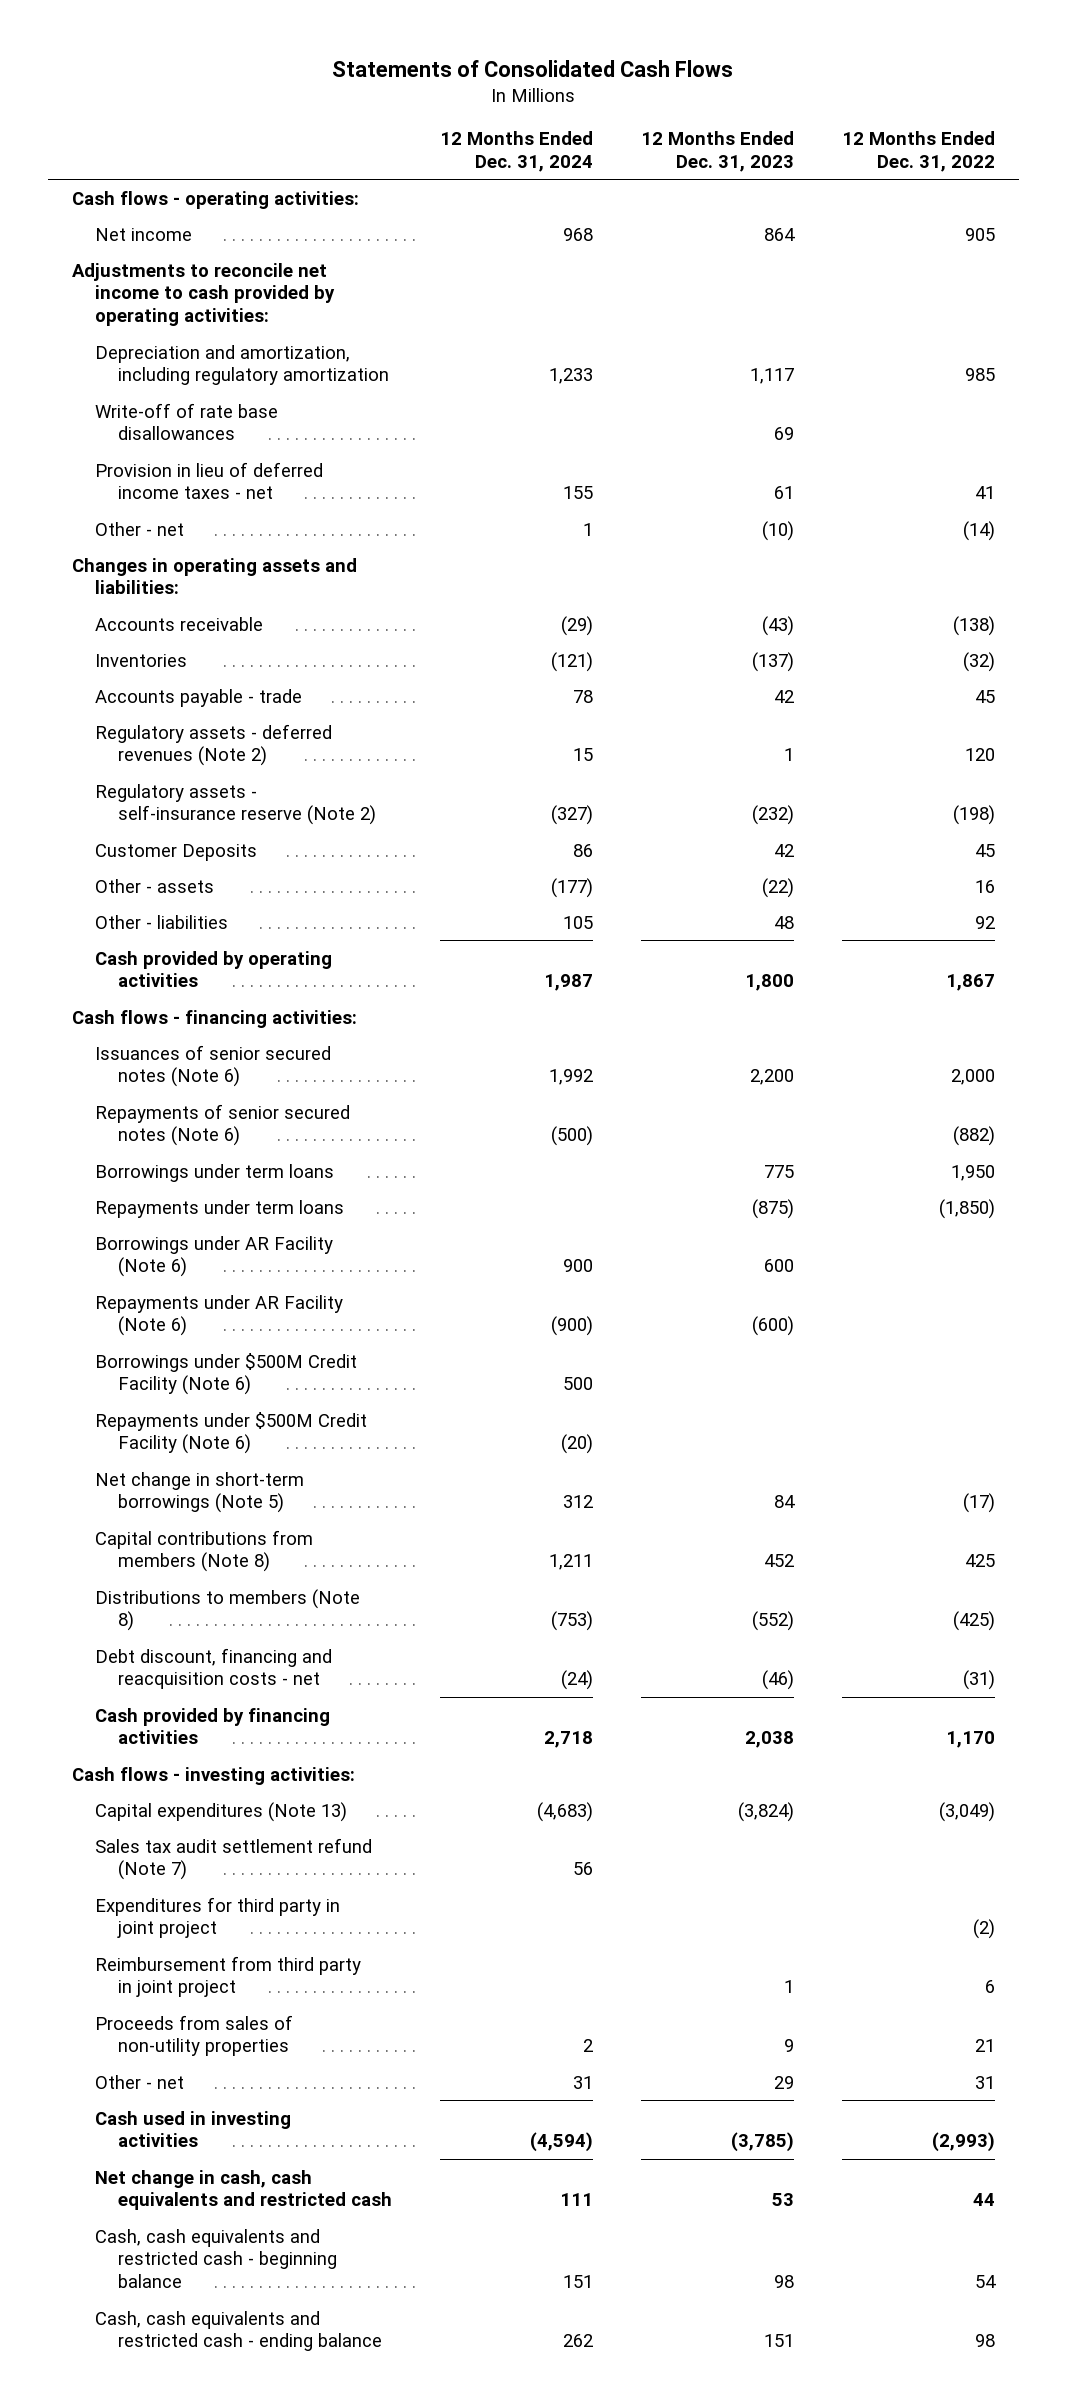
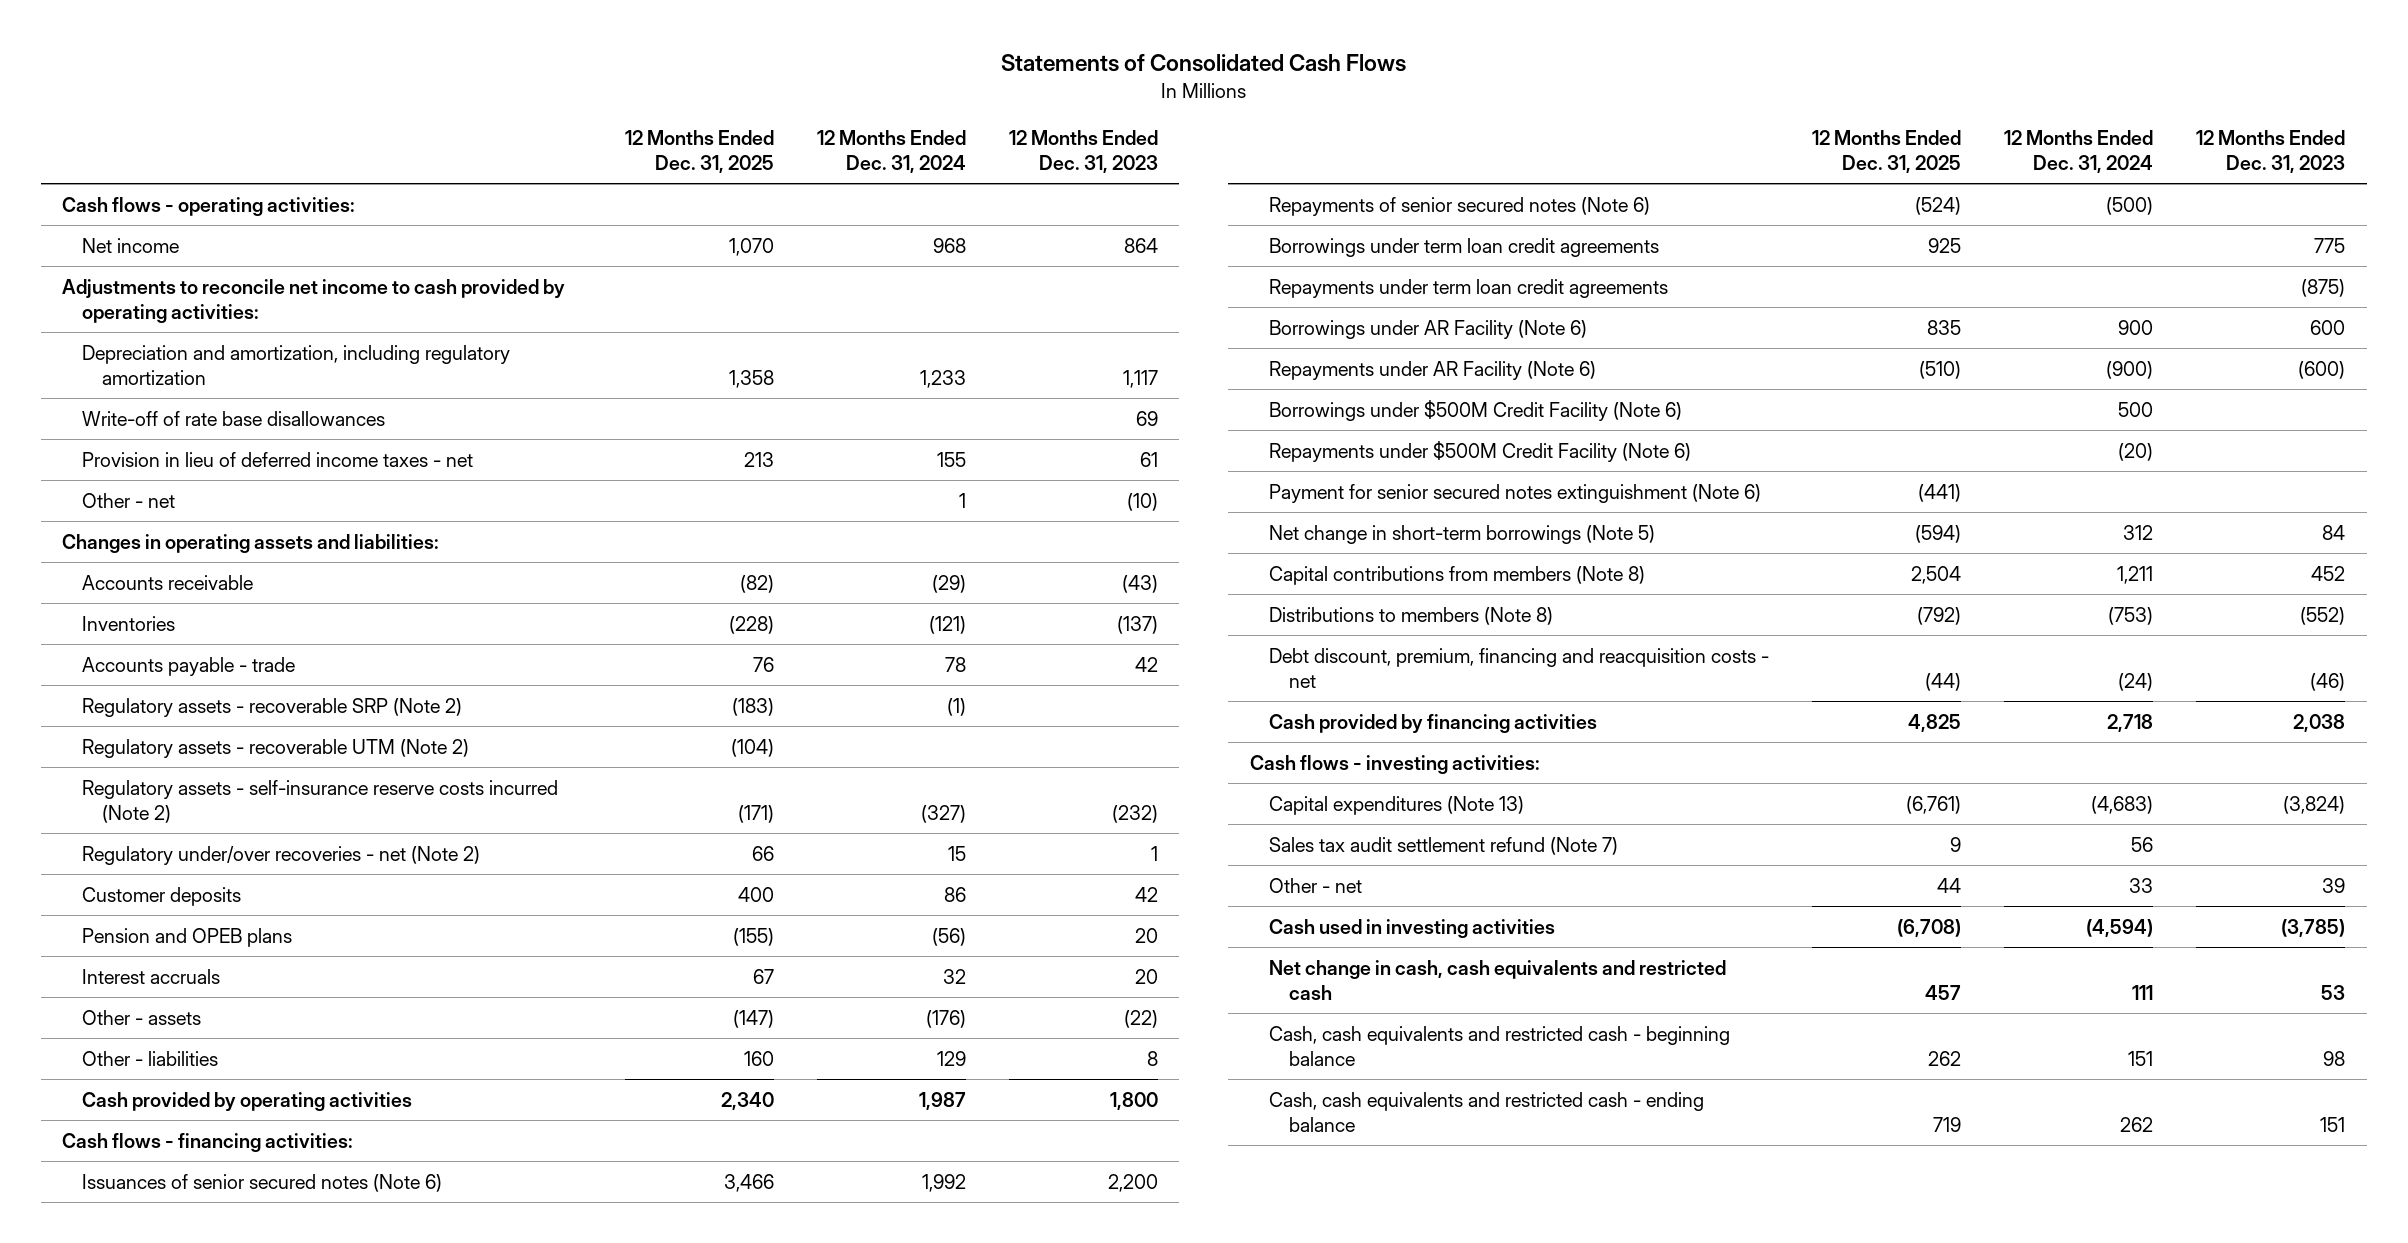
- | 12 Months Ended Dec. 31, 2024 | 12 Months Ended Dec. 31, 2023 | 12 Months Ended Dec. 31, 2022
+ | 12 Months Ended Dec. 31, 2025 | 12 Months Ended Dec. 31, 2024 | 12 Months Ended Dec. 31, 2023
- Regulatory assets - deferred revenues (Note 2) | 15 | 1 | 120
- Regulatory assets - self-insurance reserve (Note 2) | (327) | (232) | (198)
- Customer Deposits | 86 | 42 | 45
- Other - assets | (177) | (22) | 16
- Other - liabilities | 105 | 48 | 92
+ Regulatory assets - recoverable SRP (Note 2) | (183) | (1) |
+ Regulatory assets - recoverable UTM (Note 2) | (104) | |
+ Regulatory assets - self-insurance reserve costs incurred (Note 2) | (171) | (327) | (232)
+ Regulatory under/over recoveries - net (Note 2) | 66 | 15 | 1
+ Customer deposits | 400 | 86 | 42
+ Pension and OPEB plans | (155) | (56) | 20
+ Interest accruals | 67 | 32 | 20
+ Other - assets | (147) | (176) | (22)
+ Other - liabilities | 160 | 129 | 8
- Borrowings under term loans | | 775 | 1,950
- Repayments under term loans | | (875) | (1,850)
+ Borrowings under term loan credit agreements | 925 | | 775
+ Repayments under term loan credit agreements | | | (875)
+ Payment for senior secured notes extinguishment (Note 6) | (441) | |
- Debt discount, financing and reacquisition costs - net | (24) | (46) | (31)
+ Debt discount, premium, financing and reacquisition costs - net | (44) | (24) | (46)
- Expenditures for third party in joint project | | | (2)
- Reimbursement from third party in joint project | | 1 | 6
- Proceeds from sales of non-utility properties | 2 | 9 | 21
- Other - net | 31 | 29 | 31
+ Other - net | 44 | 33 | 39

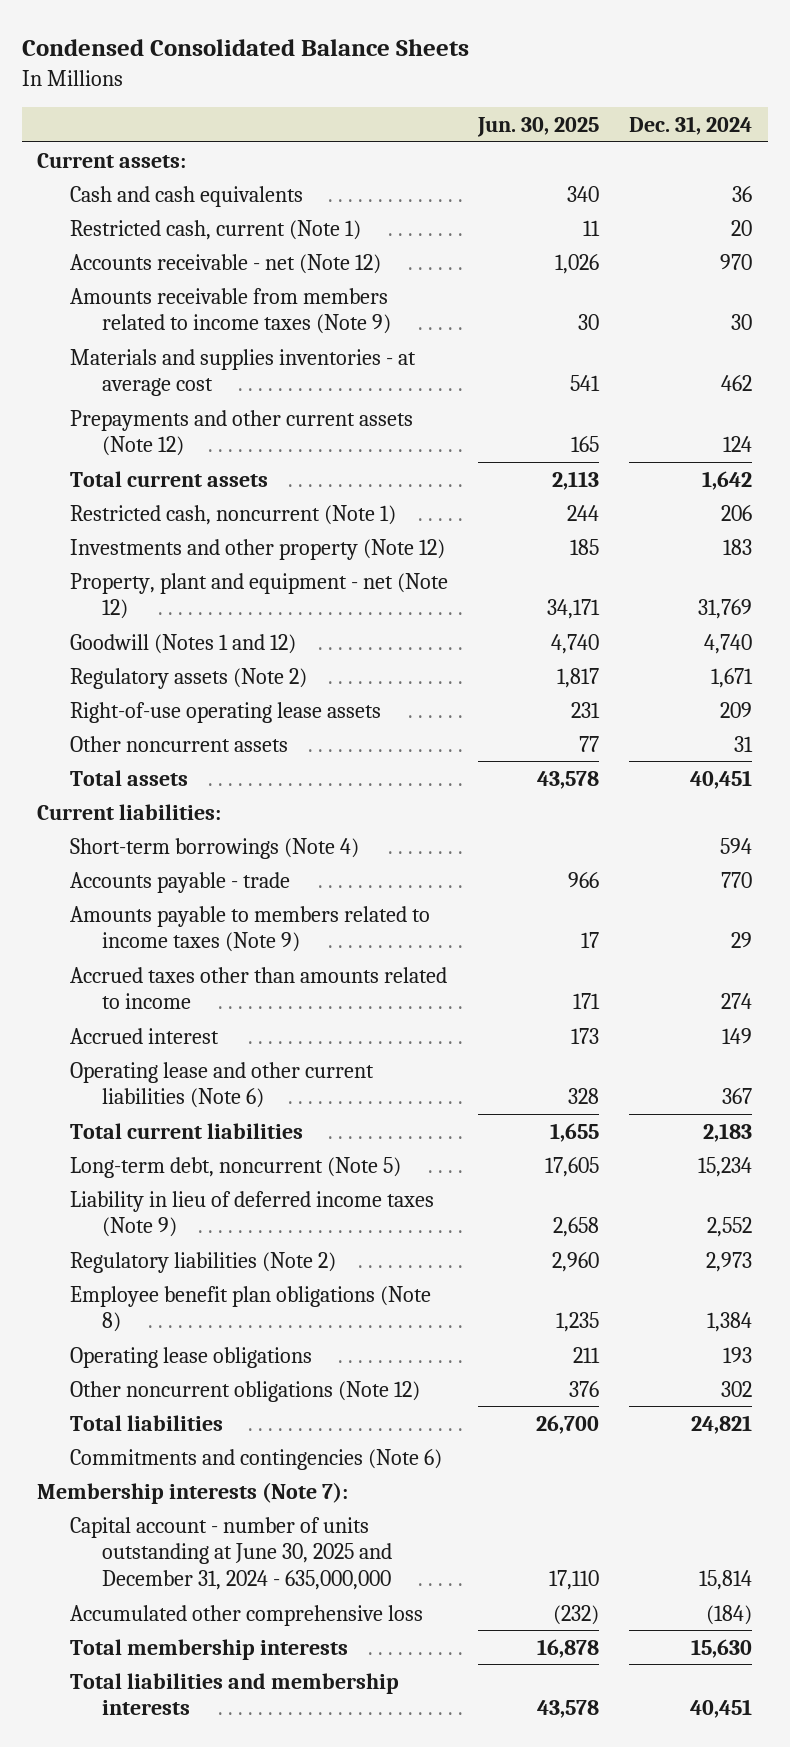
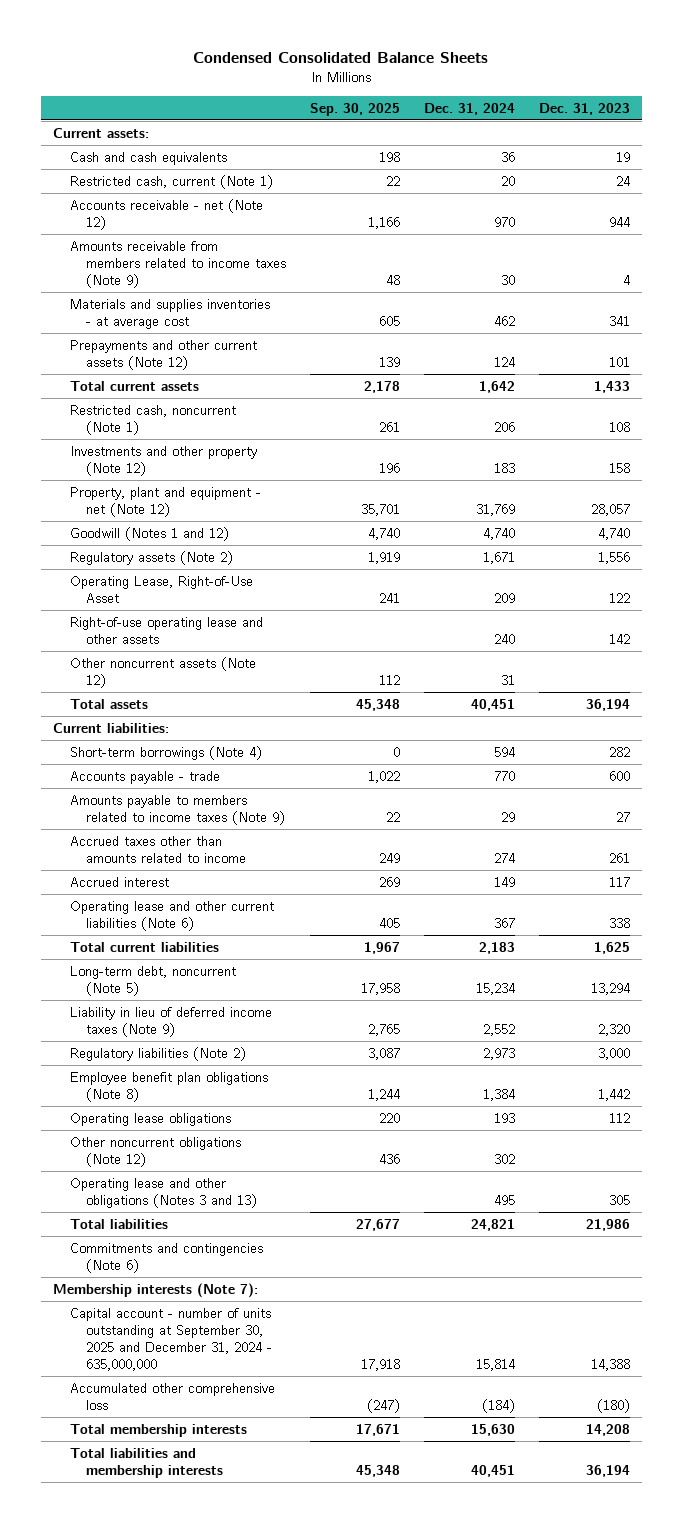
- | Jun. 30, 2025 | Dec. 31, 2024
+ | Sep. 30, 2025 | Dec. 31, 2024 | Dec. 31, 2023
- Right-of-use operating lease assets | 231 | 209
- Other noncurrent assets | 77 | 31
+ Operating Lease, Right-of-Use Asset | 241 | 209 | 122
+ Right-of-use operating lease and other assets | | 240 | 142
+ Other noncurrent assets (Note 12) | 112 | 31 |
+ Operating lease and other obligations (Notes 3 and 13) | | 495 | 305
- Capital account - number of units outstanding at June 30, 2025 and December 31, 2024 - 635,000,000 | 17,110 | 15,814
+ Capital account - number of units outstanding at September 30, 2025 and December 31, 2024 - 635,000,000 | 17,918 | 15,814 | 14,388

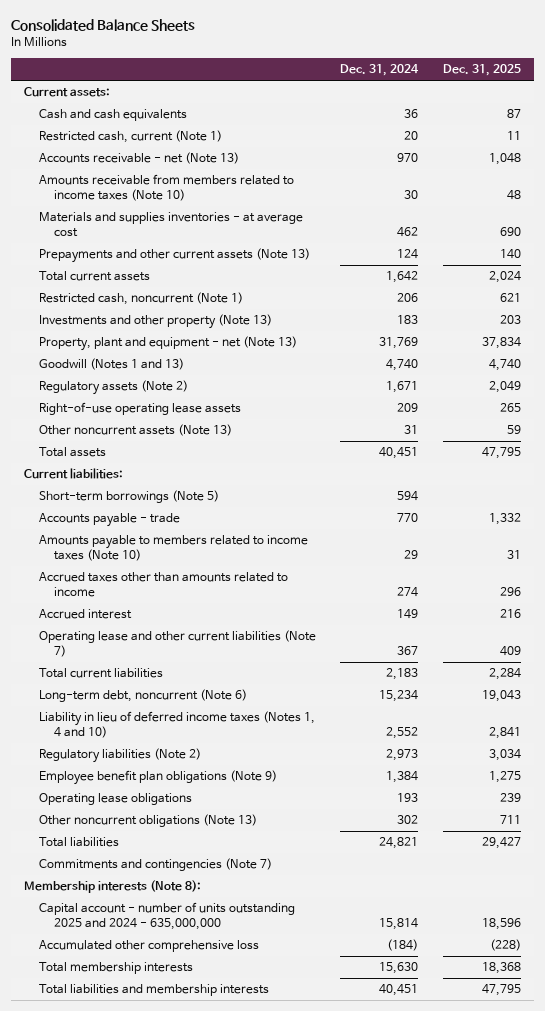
- Condensed Consolidated Balance Sheets
+ Consolidated Balance Sheets
- | Sep. 30, 2025 | Dec. 31, 2024 | Dec. 31, 2023
+ | Dec. 31, 2024 | Dec. 31, 2025
- Accounts receivable - net (Note 12) | 1,166 | 970 | 944
- Amounts receivable from members related to income taxes (Note 9) | 48 | 30 | 4
+ Accounts receivable - net (Note 13) | 970 | 1,048
+ Amounts receivable from members related to income taxes (Note 10) | 30 | 48
- Prepayments and other current assets (Note 12) | 139 | 124 | 101
+ Prepayments and other current assets (Note 13) | 124 | 140
- Investments and other property (Note 12) | 196 | 183 | 158
- Property, plant and equipment - net (Note 12) | 35,701 | 31,769 | 28,057
- Goodwill (Notes 1 and 12) | 4,740 | 4,740 | 4,740
+ Investments and other property (Note 13) | 183 | 203
+ Property, plant and equipment - net (Note 13) | 31,769 | 37,834
+ Goodwill (Notes 1 and 13) | 4,740 | 4,740
- Operating Lease, Right-of-Use Asset | 241 | 209 | 122
- Right-of-use operating lease and other assets | | 240 | 142
- Other noncurrent assets (Note 12) | 112 | 31 |
+ Right-of-use operating lease assets | 209 | 265
+ Other noncurrent assets (Note 13) | 31 | 59
- Short-term borrowings (Note 4) | 0 | 594 | 282
+ Short-term borrowings (Note 5) | 594 |
- Amounts payable to members related to income taxes (Note 9) | 22 | 29 | 27
+ Amounts payable to members related to income taxes (Note 10) | 29 | 31
- Operating lease and other current liabilities (Note 6) | 405 | 367 | 338
+ Operating lease and other current liabilities (Note 7) | 367 | 409
- Long-term debt, noncurrent (Note 5) | 17,958 | 15,234 | 13,294
- Liability in lieu of deferred income taxes (Note 9) | 2,765 | 2,552 | 2,320
+ Long-term debt, noncurrent (Note 6) | 15,234 | 19,043
+ Liability in lieu of deferred income taxes (Notes 1, 4 and 10) | 2,552 | 2,841
- Employee benefit plan obligations (Note 8) | 1,244 | 1,384 | 1,442
+ Employee benefit plan obligations (Note 9) | 1,384 | 1,275
- Other noncurrent obligations (Note 12) | 436 | 302 |
- Operating lease and other obligations (Notes 3 and 13) | | 495 | 305
+ Other noncurrent obligations (Note 13) | 302 | 711
- Commitments and contingencies (Note 6)
- Membership interests (Note 7):
- Capital account - number of units outstanding at September 30, 2025 and December 31, 2024 - 635,000,000 | 17,918 | 15,814 | 14,388
+ Commitments and contingencies (Note 7)
+ Membership interests (Note 8):
+ Capital account - number of units outstanding 2025 and 2024 - 635,000,000 | 15,814 | 18,596

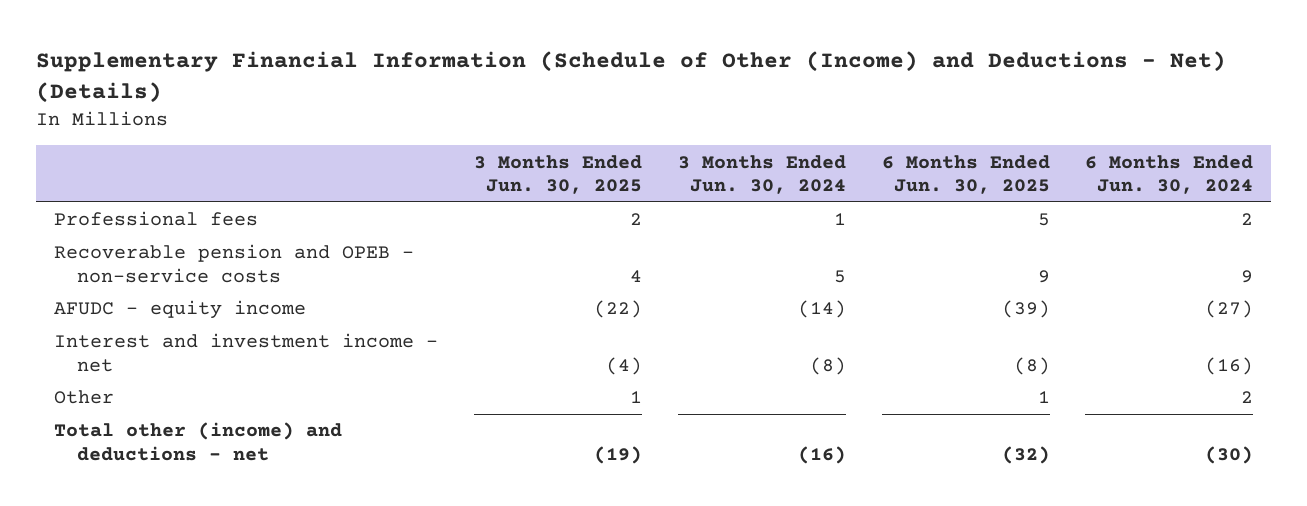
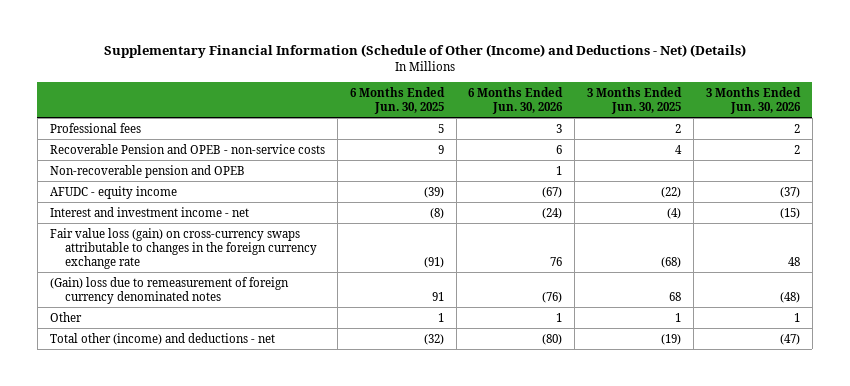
- | 3 Months Ended Jun. 30, 2025 | 3 Months Ended Jun. 30, 2024 | 6 Months Ended Jun. 30, 2025 | 6 Months Ended Jun. 30, 2024
+ | 6 Months Ended Jun. 30, 2025 | 6 Months Ended Jun. 30, 2026 | 3 Months Ended Jun. 30, 2025 | 3 Months Ended Jun. 30, 2026
- Recoverable pension and OPEB - non-service costs | 4 | 5 | 9 | 9
+ Recoverable Pension and OPEB - non-service costs | 9 | 6 | 4 | 2
+ Non-recoverable pension and OPEB | | 1 | |
+ Fair value loss (gain) on cross-currency swaps attributable to changes in the foreign currency exchange rate | (91) | 76 | (68) | 48
+ (Gain) loss due to remeasurement of foreign currency denominated notes | 91 | (76) | 68 | (48)

